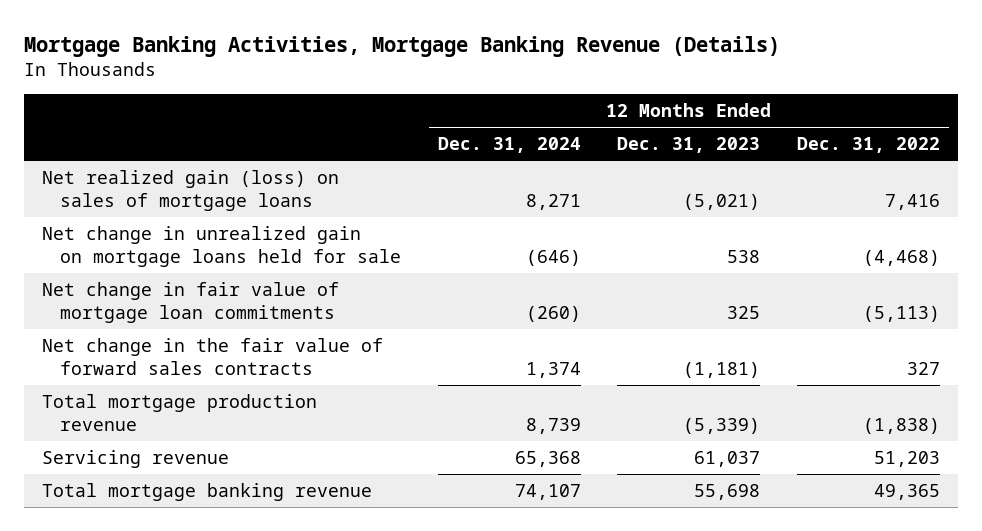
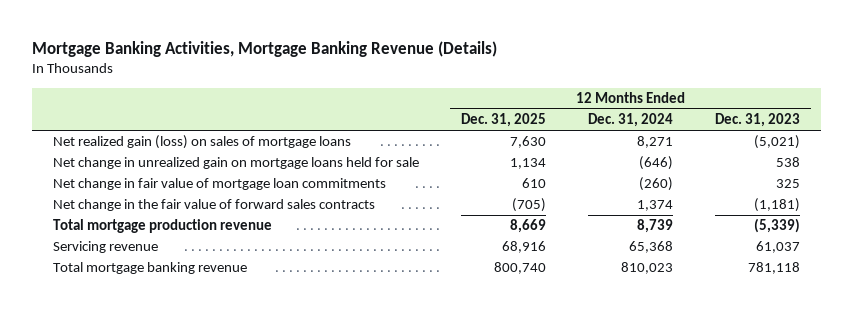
- | 12 Months Ended Dec. 31, 2024 | 12 Months Ended Dec. 31, 2023 | 12 Months Ended Dec. 31, 2022
+ | 12 Months Ended Dec. 31, 2025 | 12 Months Ended Dec. 31, 2024 | 12 Months Ended Dec. 31, 2023
- Total mortgage banking revenue | 74,107 | 55,698 | 49,365
+ Total mortgage banking revenue | 800,740 | 810,023 | 781,118

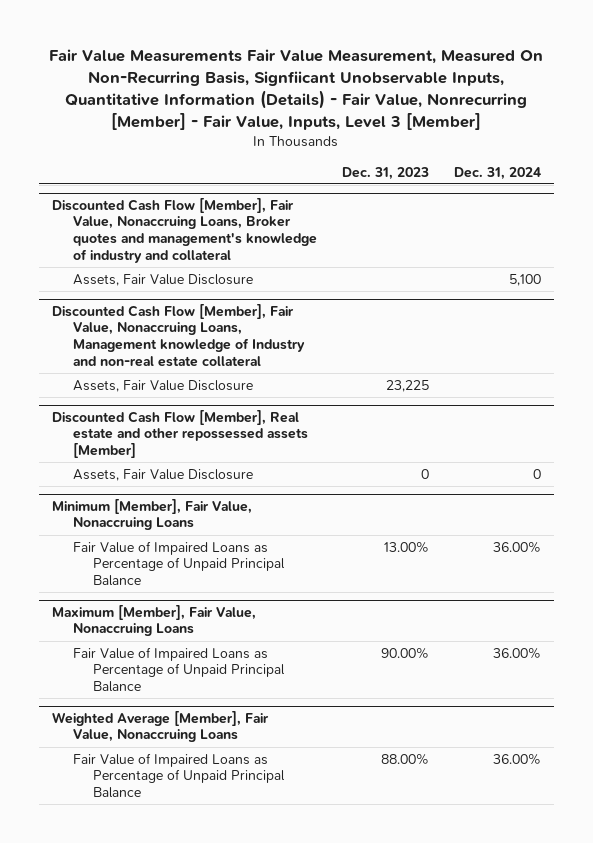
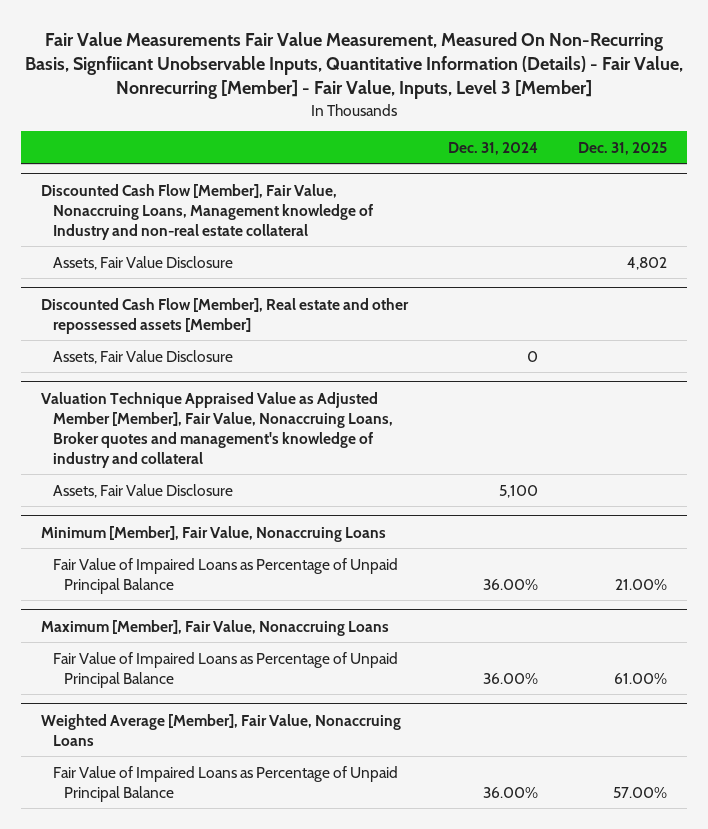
- | Dec. 31, 2023 | Dec. 31, 2024
+ | Dec. 31, 2024 | Dec. 31, 2025
- Discounted Cash Flow [Member], Fair Value, Nonaccruing Loans, Broker quotes and management's knowledge of industry and collateral
- Assets, Fair Value Disclosure | | 5,100
+ Valuation Technique Appraised Value as Adjusted Member [Member], Fair Value, Nonaccruing Loans, Broker quotes and management's knowledge of industry and collateral
+ Assets, Fair Value Disclosure | 5,100 |

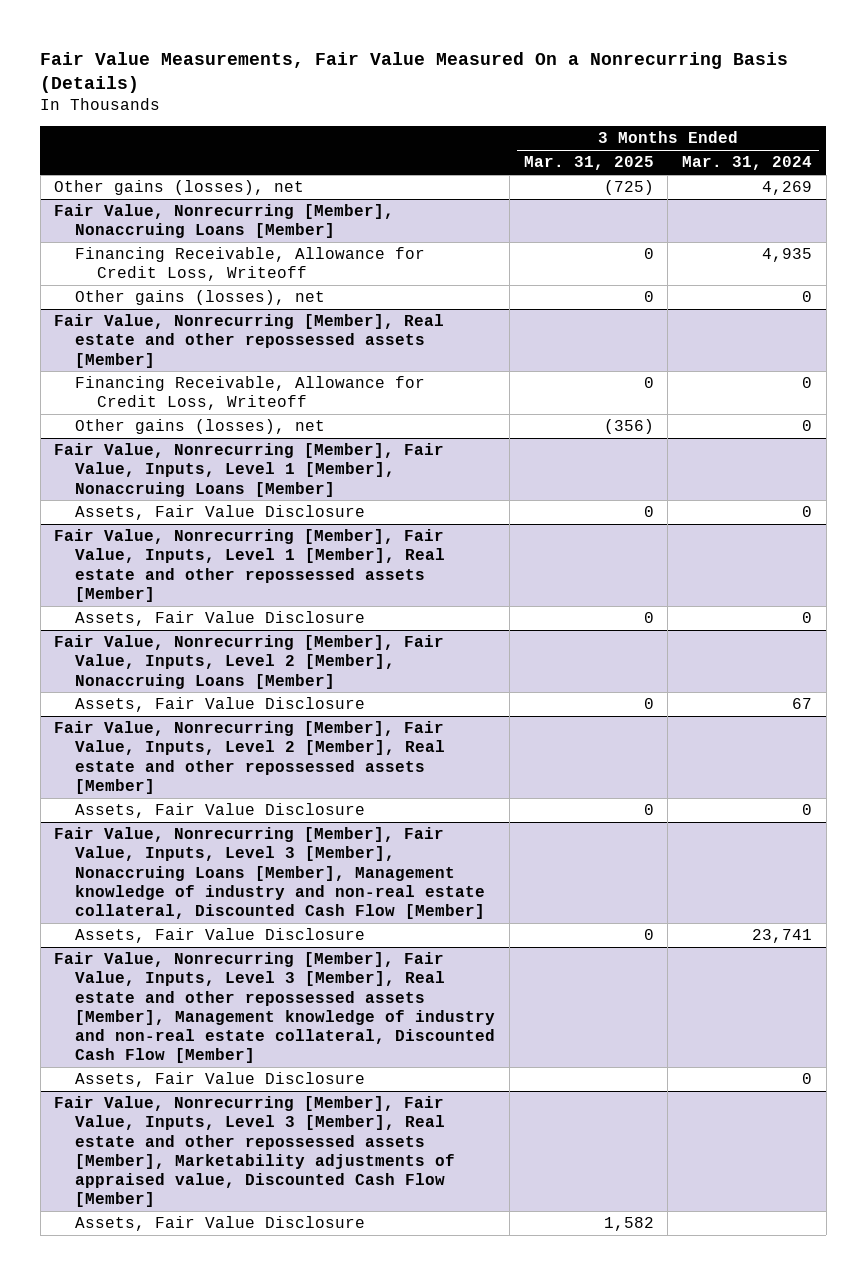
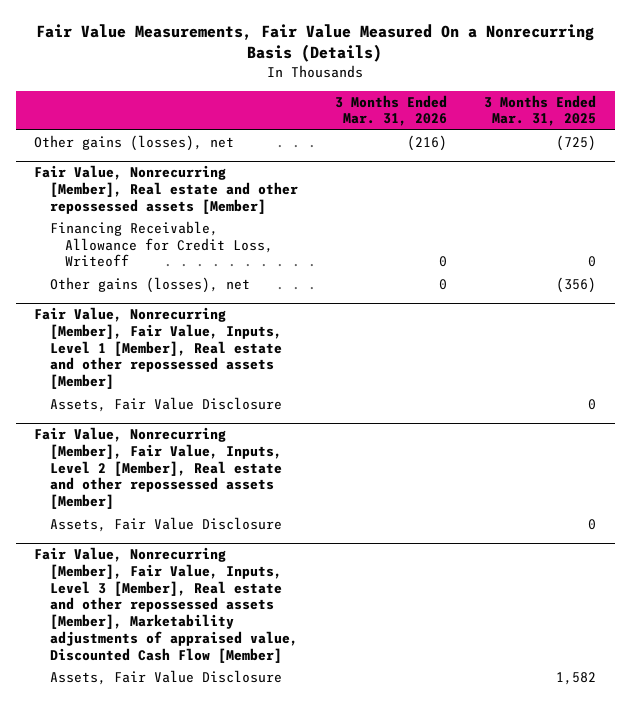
- | 3 Months Ended Mar. 31, 2025 | 3 Months Ended Mar. 31, 2024
+ | 3 Months Ended Mar. 31, 2026 | 3 Months Ended Mar. 31, 2025
- Fair Value, Nonrecurring [Member], Nonaccruing Loans [Member]
- Financing Receivable, Allowance for Credit Loss, Writeoff | 0 | 4,935
- Other gains (losses), net | 0 | 0
- Fair Value, Nonrecurring [Member], Fair Value, Inputs, Level 1 [Member], Nonaccruing Loans [Member]
- Assets, Fair Value Disclosure | 0 | 0
- Fair Value, Nonrecurring [Member], Fair Value, Inputs, Level 2 [Member], Nonaccruing Loans [Member]
- Assets, Fair Value Disclosure | 0 | 67
- Fair Value, Nonrecurring [Member], Fair Value, Inputs, Level 3 [Member], Nonaccruing Loans [Member], Management knowledge of industry and non-real estate collateral, Discounted Cash Flow [Member]
- Assets, Fair Value Disclosure | 0 | 23,741
- Fair Value, Nonrecurring [Member], Fair Value, Inputs, Level 3 [Member], Real estate and other repossessed assets [Member], Management knowledge of industry and non-real estate collateral, Discounted Cash Flow [Member]
- Assets, Fair Value Disclosure | | 0

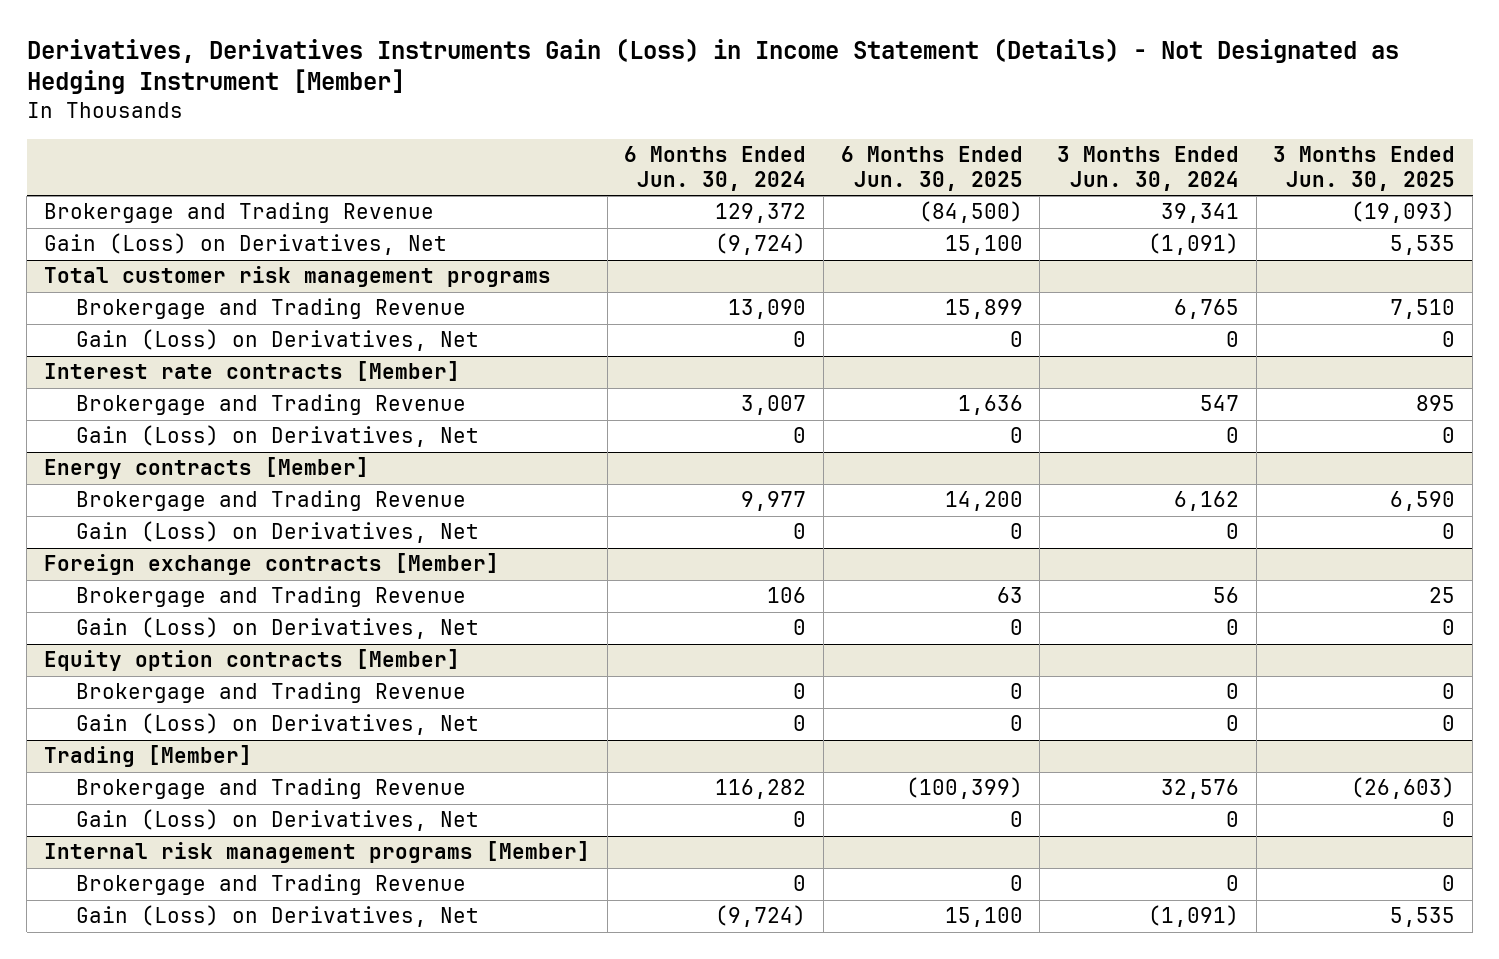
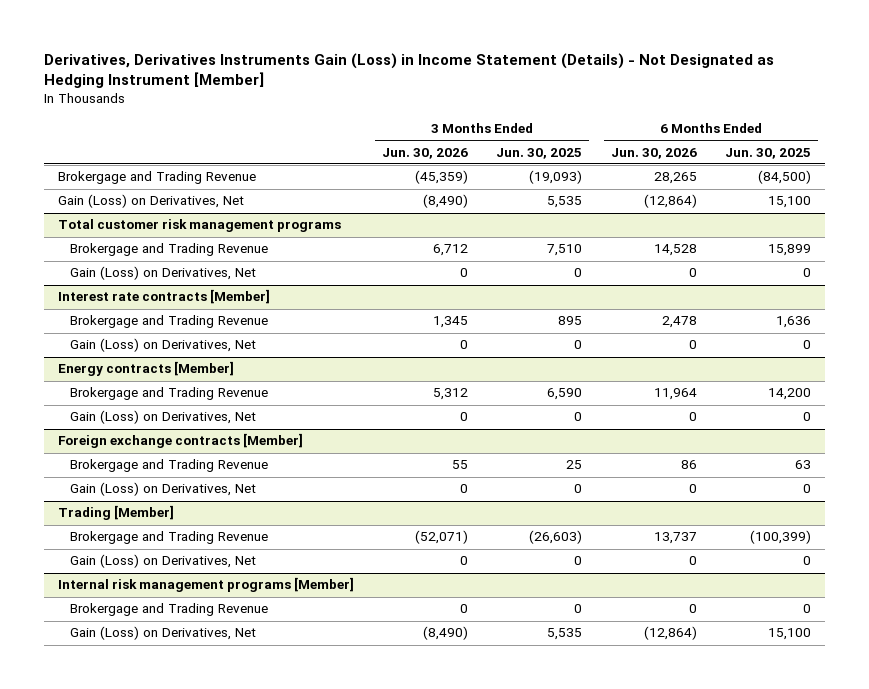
- | 6 Months Ended Jun. 30, 2024 | 6 Months Ended Jun. 30, 2025 | 3 Months Ended Jun. 30, 2024 | 3 Months Ended Jun. 30, 2025
+ | 3 Months Ended Jun. 30, 2026 | 3 Months Ended Jun. 30, 2025 | 6 Months Ended Jun. 30, 2026 | 6 Months Ended Jun. 30, 2025
- Equity option contracts [Member]
- Brokergage and Trading Revenue | 0 | 0 | 0 | 0
- Gain (Loss) on Derivatives, Net | 0 | 0 | 0 | 0

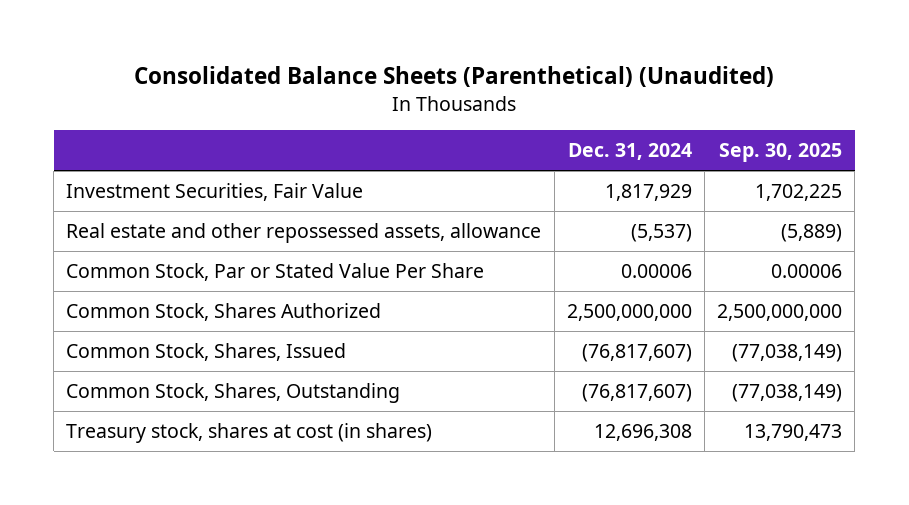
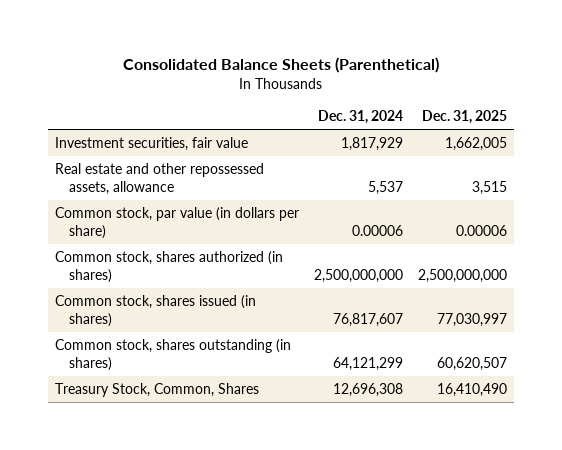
- Consolidated Balance Sheets (Parenthetical) (Unaudited)
+ Consolidated Balance Sheets (Parenthetical)
- | Dec. 31, 2024 | Sep. 30, 2025
+ | Dec. 31, 2024 | Dec. 31, 2025
- Investment Securities, Fair Value | 1,817,929 | 1,702,225
- Real estate and other repossessed assets, allowance | (5,537) | (5,889)
- Common Stock, Par or Stated Value Per Share | 0.00006 | 0.00006
- Common Stock, Shares Authorized | 2,500,000,000 | 2,500,000,000
- Common Stock, Shares, Issued | (76,817,607) | (77,038,149)
- Common Stock, Shares, Outstanding | (76,817,607) | (77,038,149)
- Treasury stock, shares at cost (in shares) | 12,696,308 | 13,790,473
+ Investment securities, fair value | 1,817,929 | 1,662,005
+ Real estate and other repossessed assets, allowance | 5,537 | 3,515
+ Common stock, par value (in dollars per share) | 0.00006 | 0.00006
+ Common stock, shares authorized (in shares) | 2,500,000,000 | 2,500,000,000
+ Common stock, shares issued (in shares) | 76,817,607 | 77,030,997
+ Common stock, shares outstanding (in shares) | 64,121,299 | 60,620,507
+ Treasury Stock, Common, Shares | 12,696,308 | 16,410,490

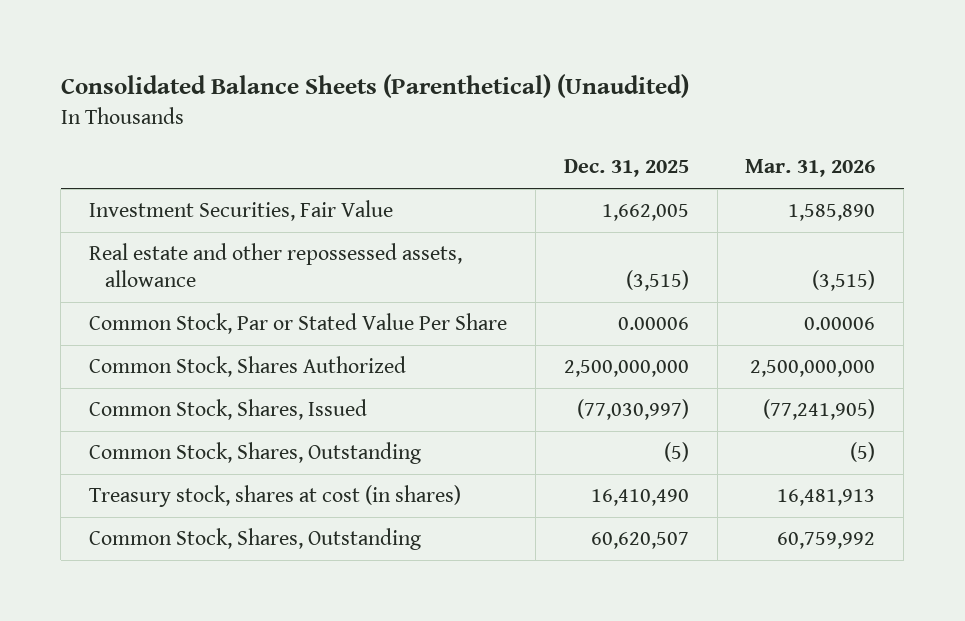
- Consolidated Balance Sheets (Parenthetical)
+ Consolidated Balance Sheets (Parenthetical) (Unaudited)
- | Dec. 31, 2024 | Dec. 31, 2025
+ | Dec. 31, 2025 | Mar. 31, 2026
- Investment securities, fair value | 1,817,929 | 1,662,005
- Real estate and other repossessed assets, allowance | 5,537 | 3,515
- Common stock, par value (in dollars per share) | 0.00006 | 0.00006
- Common stock, shares authorized (in shares) | 2,500,000,000 | 2,500,000,000
- Common stock, shares issued (in shares) | 76,817,607 | 77,030,997
- Common stock, shares outstanding (in shares) | 64,121,299 | 60,620,507
- Treasury Stock, Common, Shares | 12,696,308 | 16,410,490
+ Investment Securities, Fair Value | 1,662,005 | 1,585,890
+ Real estate and other repossessed assets, allowance | (3,515) | (3,515)
+ Common Stock, Par or Stated Value Per Share | 0.00006 | 0.00006
+ Common Stock, Shares Authorized | 2,500,000,000 | 2,500,000,000
+ Common Stock, Shares, Issued | (77,030,997) | (77,241,905)
+ Common Stock, Shares, Outstanding | (5) | (5)
+ Treasury stock, shares at cost (in shares) | 16,410,490 | 16,481,913
+ Common Stock, Shares, Outstanding | 60,620,507 | 60,759,992

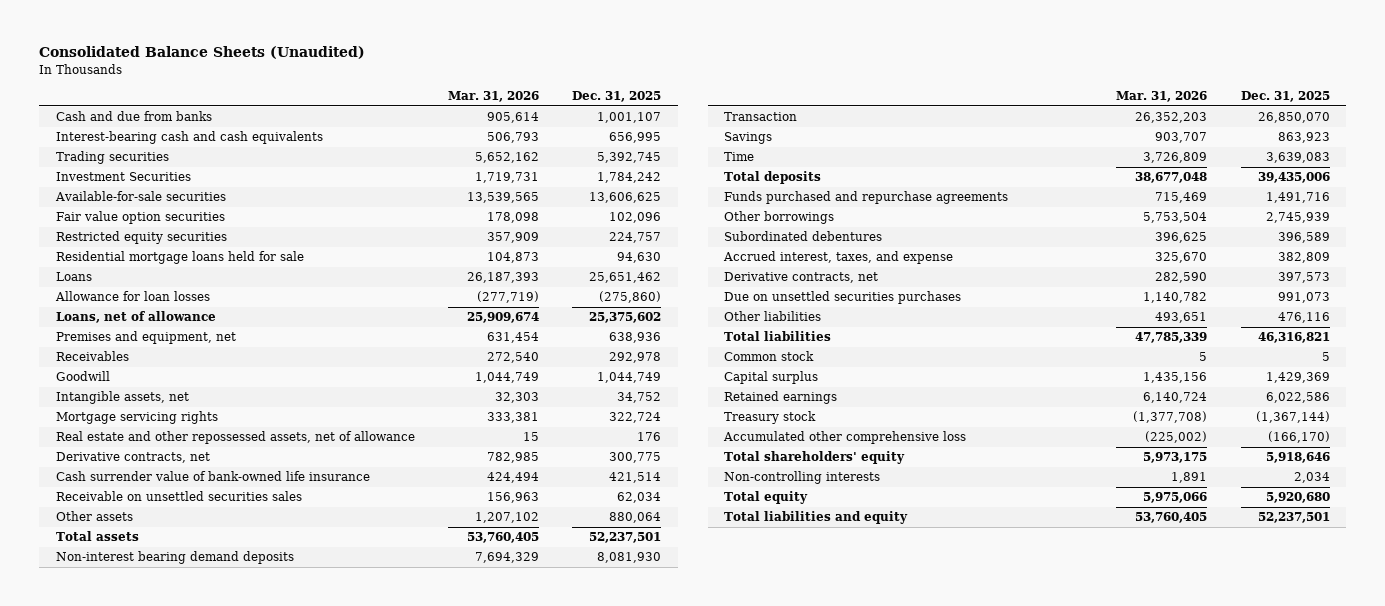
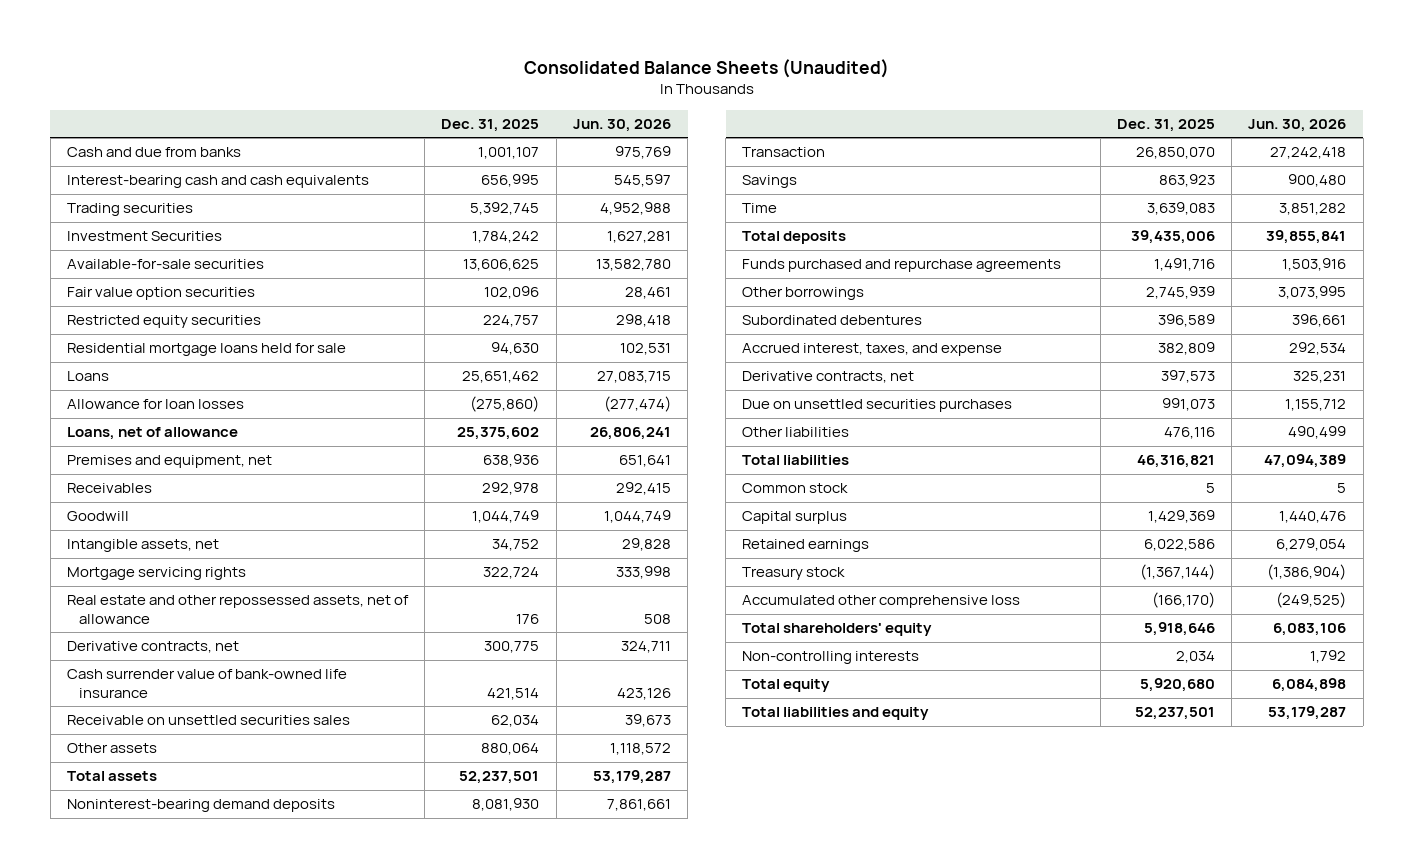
- | Mar. 31, 2026 | Dec. 31, 2025
+ | Dec. 31, 2025 | Jun. 30, 2026
- Non-interest bearing demand deposits | 7,694,329 | 8,081,930
+ Noninterest-bearing demand deposits | 8,081,930 | 7,861,661

